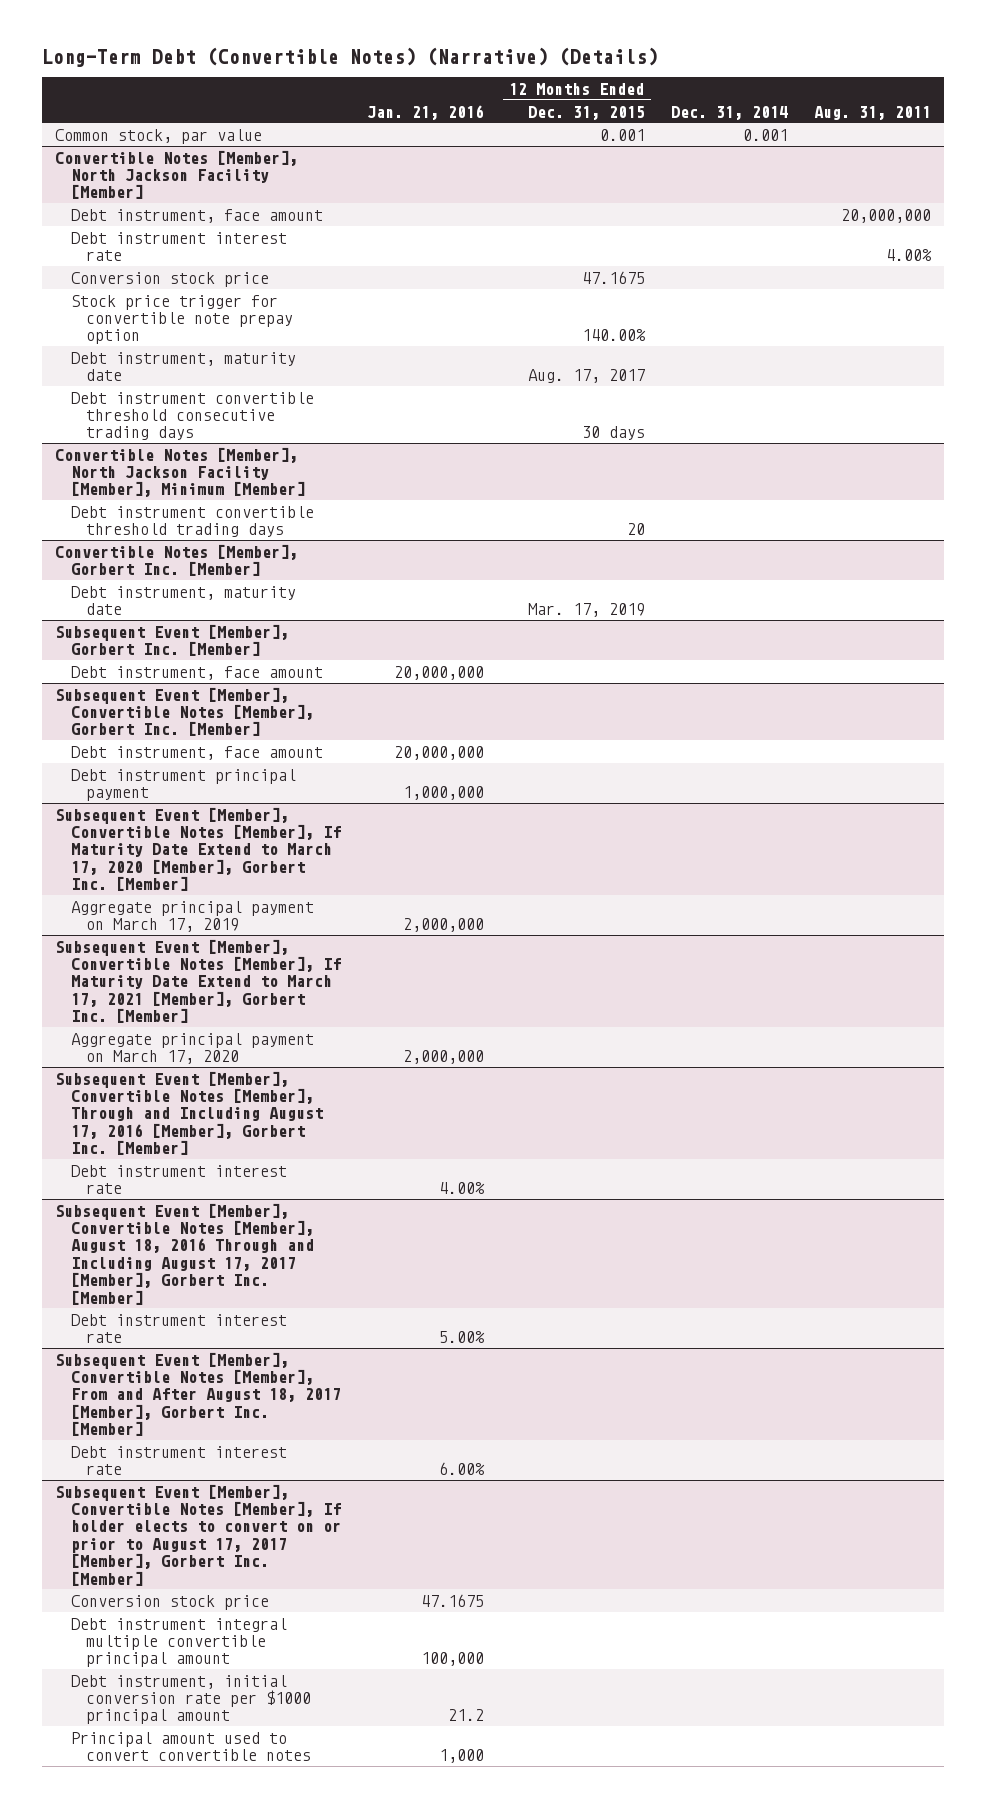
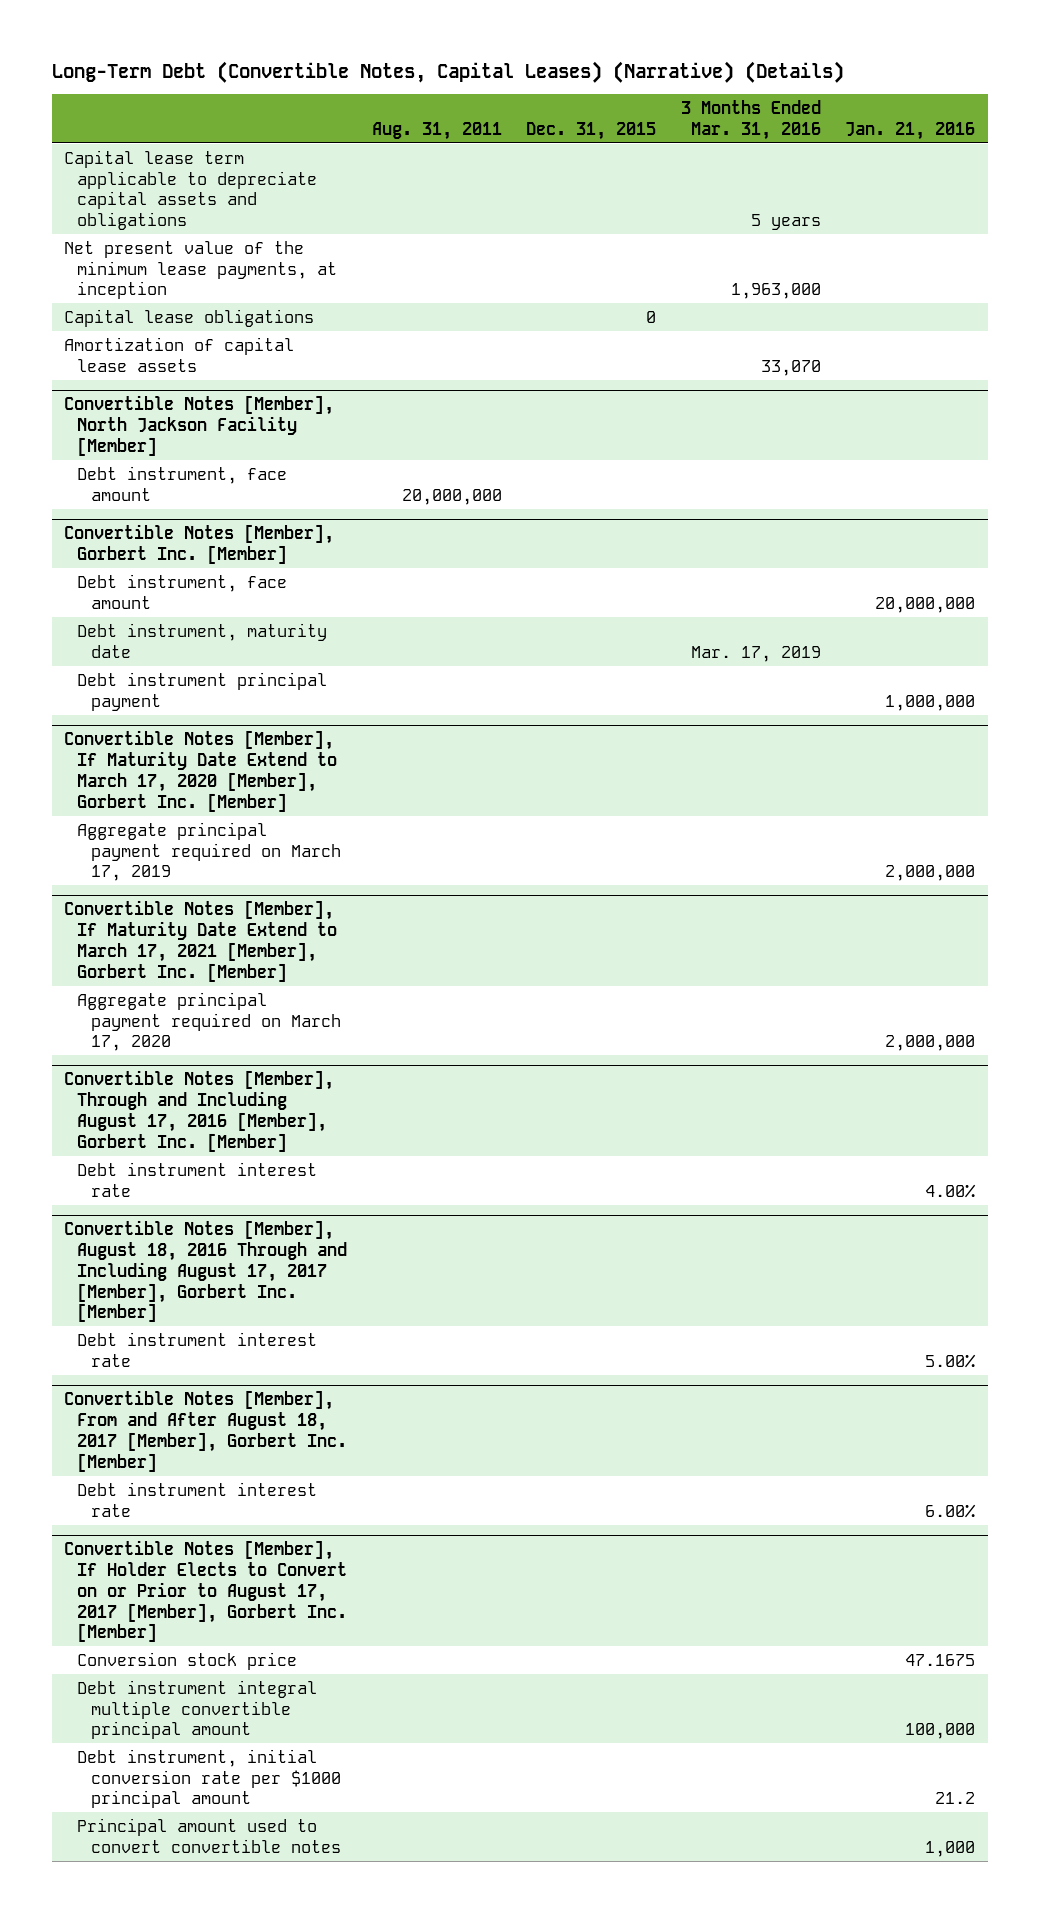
- Long-Term Debt (Convertible Notes) (Narrative) (Details)
+ Long-Term Debt (Convertible Notes, Capital Leases) (Narrative) (Details)
- | Jan. 21, 2016 | 12 Months Ended Dec. 31, 2015 | Dec. 31, 2014 | Aug. 31, 2011
+ | Aug. 31, 2011 | Dec. 31, 2015 | 3 Months Ended Mar. 31, 2016 | Jan. 21, 2016
- Common stock, par value | | 0.001 | 0.001 |
+ Capital lease term applicable to depreciate capital assets and obligations | | | 5 years |
+ Net present value of the minimum lease payments, at inception | | | 1,963,000 |
+ Capital lease obligations | | 0 | |
+ Amortization of capital lease assets | | | 33,070 |
@ Convertible Notes [Member], North Jackson Facility [Member]
- Debt instrument interest rate | | | | 4.00%
- Conversion stock price | | 47.1675 | |
- Stock price trigger for convertible note prepay option | | 140.00% | |
- Debt instrument, maturity date | | Aug. 17, 2017 | |
- Debt instrument convertible threshold consecutive trading days | | 30 days | |
- Convertible Notes [Member], North Jackson Facility [Member], Minimum [Member]
- Debt instrument convertible threshold trading days | | 20 | |
@ Convertible Notes [Member], Gorbert Inc. [Member]
+ Debt instrument, face amount | | | | 20,000,000
- Subsequent Event [Member], Gorbert Inc. [Member]
- Debt instrument, face amount | 20,000,000 | | |
- Subsequent Event [Member], Convertible Notes [Member], Gorbert Inc. [Member]
- Debt instrument, face amount | 20,000,000 | | |
- Debt instrument principal payment | 1,000,000 | | |
- Subsequent Event [Member], Convertible Notes [Member], If Maturity Date Extend to March 17, 2020 [Member], Gorbert Inc. [Member]
- Aggregate principal payment on March 17, 2019 | 2,000,000 | | |
- Subsequent Event [Member], Convertible Notes [Member], If Maturity Date Extend to March 17, 2021 [Member], Gorbert Inc. [Member]
- Aggregate principal payment on March 17, 2020 | 2,000,000 | | |
- Subsequent Event [Member], Convertible Notes [Member], Through and Including August 17, 2016 [Member], Gorbert Inc. [Member]
@ Convertible Notes [Member], Gorbert Inc. [Member]
+ Debt instrument principal payment | | | | 1,000,000
+ Convertible Notes [Member], If Maturity Date Extend to March 17, 2020 [Member], Gorbert Inc. [Member]
+ Aggregate principal payment required on March 17, 2019 | | | | 2,000,000
+ Convertible Notes [Member], If Maturity Date Extend to March 17, 2021 [Member], Gorbert Inc. [Member]
+ Aggregate principal payment required on March 17, 2020 | | | | 2,000,000
+ Convertible Notes [Member], Through and Including August 17, 2016 [Member], Gorbert Inc. [Member]
- Subsequent Event [Member], Convertible Notes [Member], August 18, 2016 Through and Including August 17, 2017 [Member], Gorbert Inc. [Member]
+ Convertible Notes [Member], August 18, 2016 Through and Including August 17, 2017 [Member], Gorbert Inc. [Member]
- Subsequent Event [Member], Convertible Notes [Member], From and After August 18, 2017 [Member], Gorbert Inc. [Member]
+ Convertible Notes [Member], From and After August 18, 2017 [Member], Gorbert Inc. [Member]
- Subsequent Event [Member], Convertible Notes [Member], If holder elects to convert on or prior to August 17, 2017 [Member], Gorbert Inc. [Member]
+ Convertible Notes [Member], If Holder Elects to Convert on or Prior to August 17, 2017 [Member], Gorbert Inc. [Member]

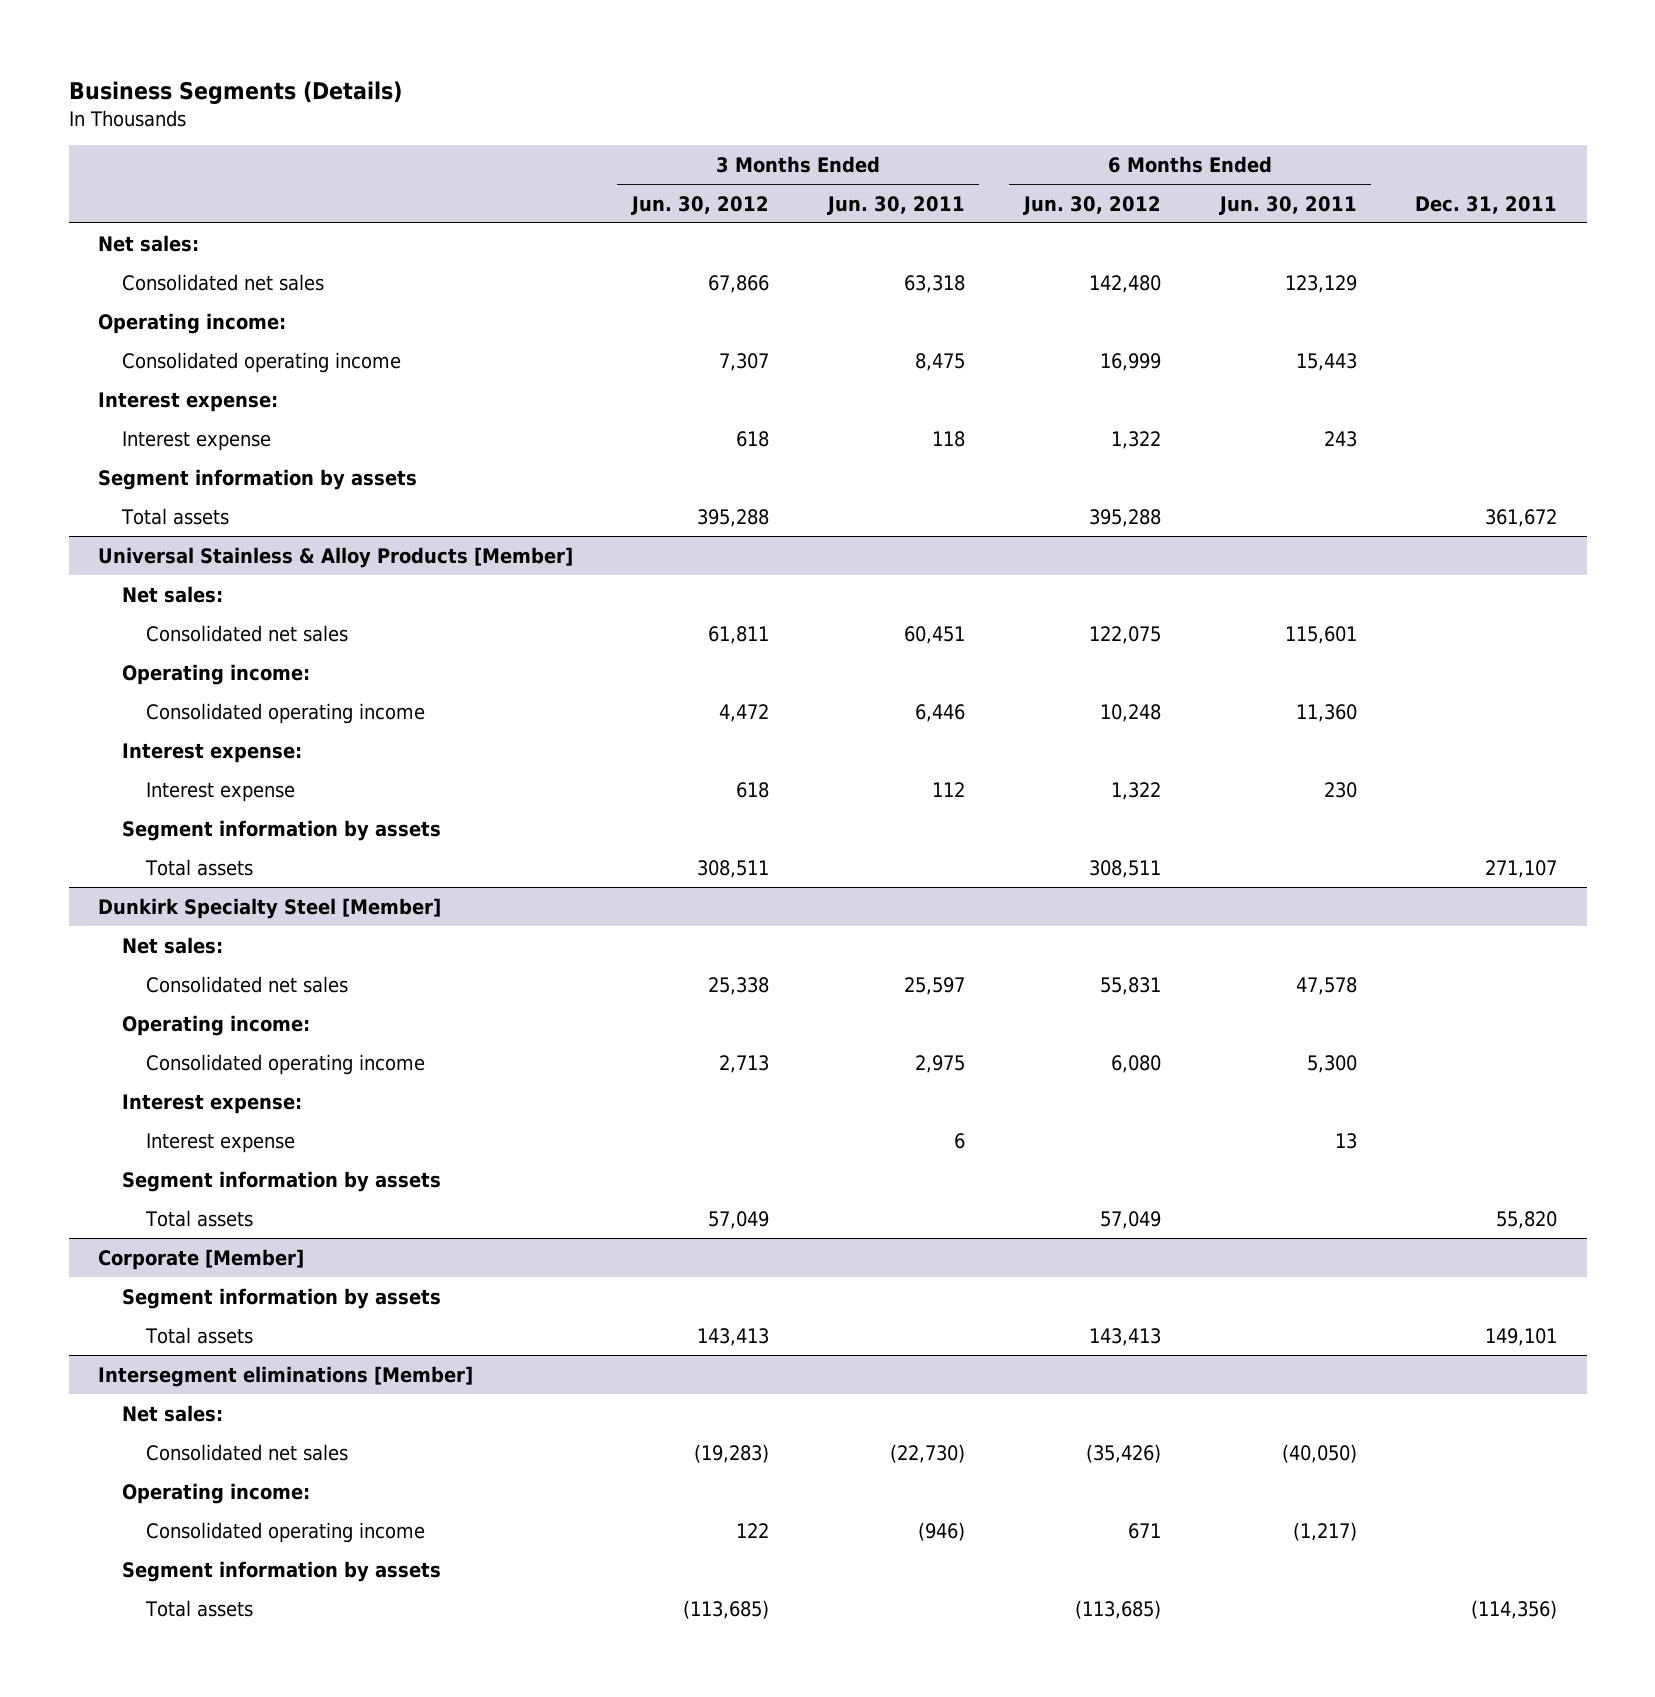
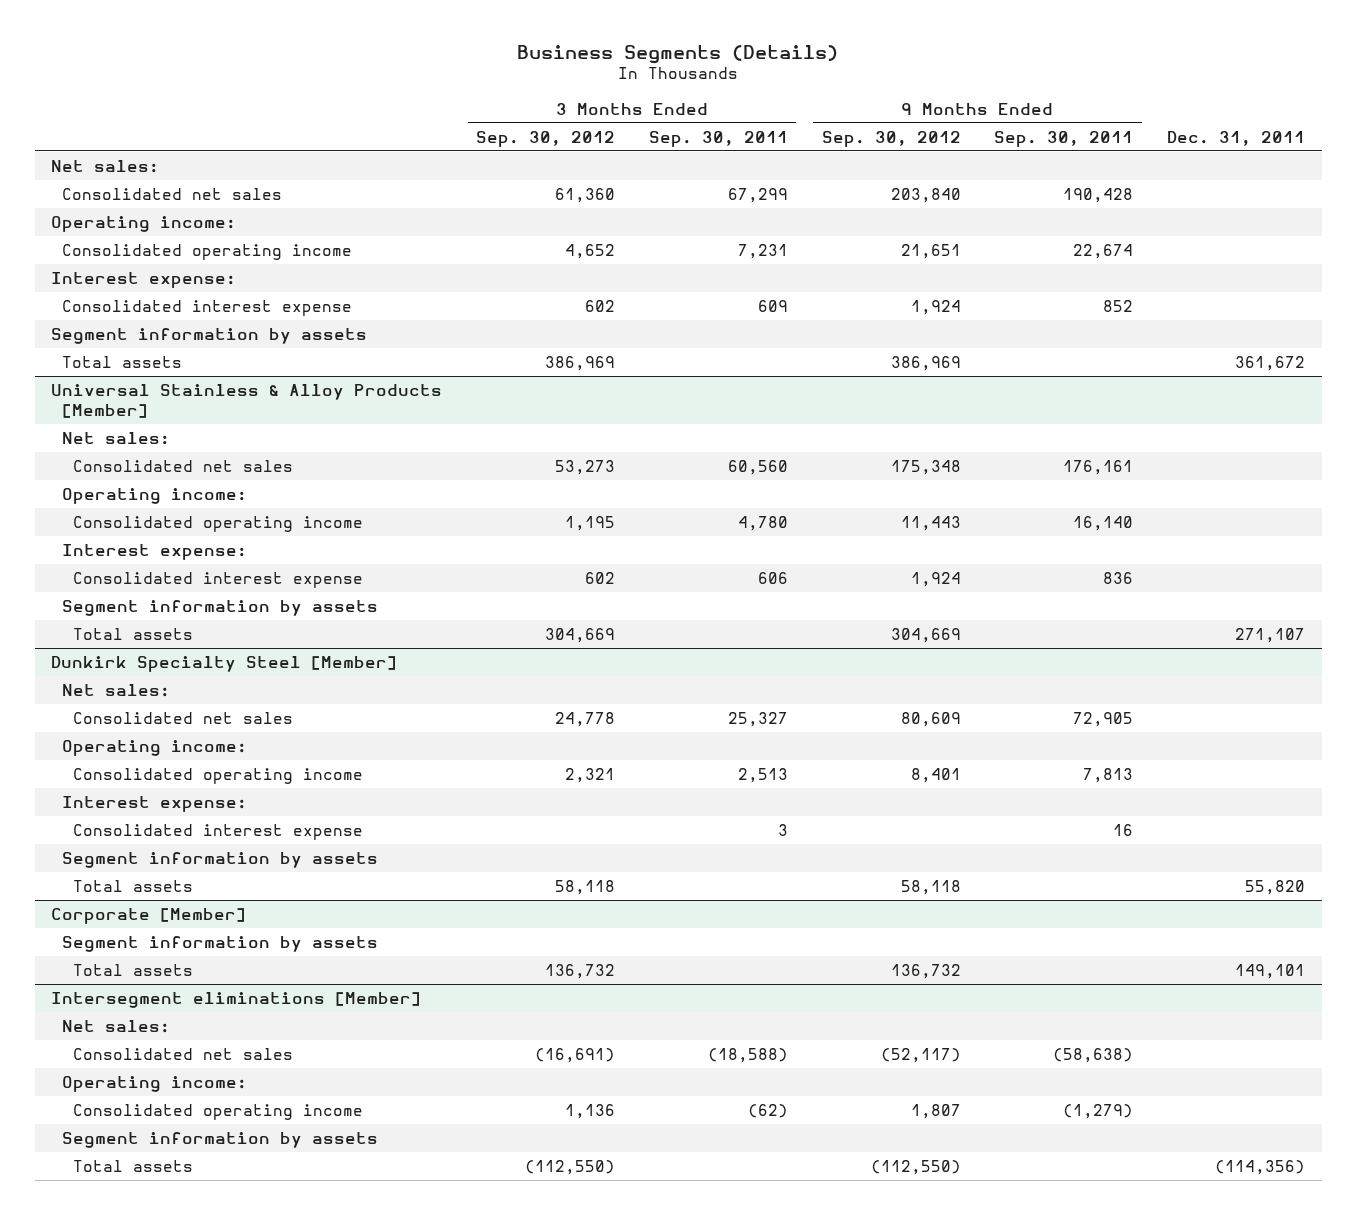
- | 3 Months Ended Jun. 30, 2012 | 3 Months Ended Jun. 30, 2011 | 6 Months Ended Jun. 30, 2012 | 6 Months Ended Jun. 30, 2011 | Dec. 31, 2011
+ | 3 Months Ended Sep. 30, 2012 | 3 Months Ended Sep. 30, 2011 | 9 Months Ended Sep. 30, 2012 | 9 Months Ended Sep. 30, 2011 | Dec. 31, 2011
- Interest expense | 618 | 118 | 1,322 | 243 |
+ Consolidated interest expense | 602 | 609 | 1,924 | 852 |
@ Universal Stainless & Alloy Products [Member]
- Interest expense | 618 | 112 | 1,322 | 230 |
+ Consolidated interest expense | 602 | 606 | 1,924 | 836 |
@ Dunkirk Specialty Steel [Member]
- Interest expense | | 6 | | 13 |
+ Consolidated interest expense | | 3 | | 16 |

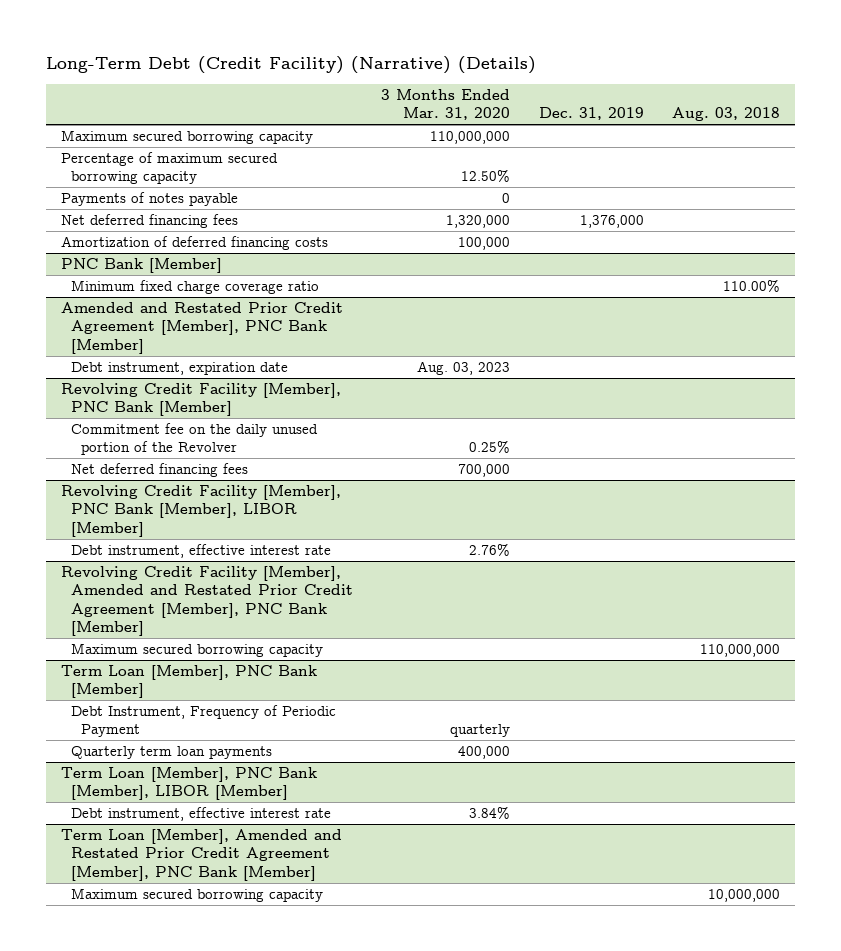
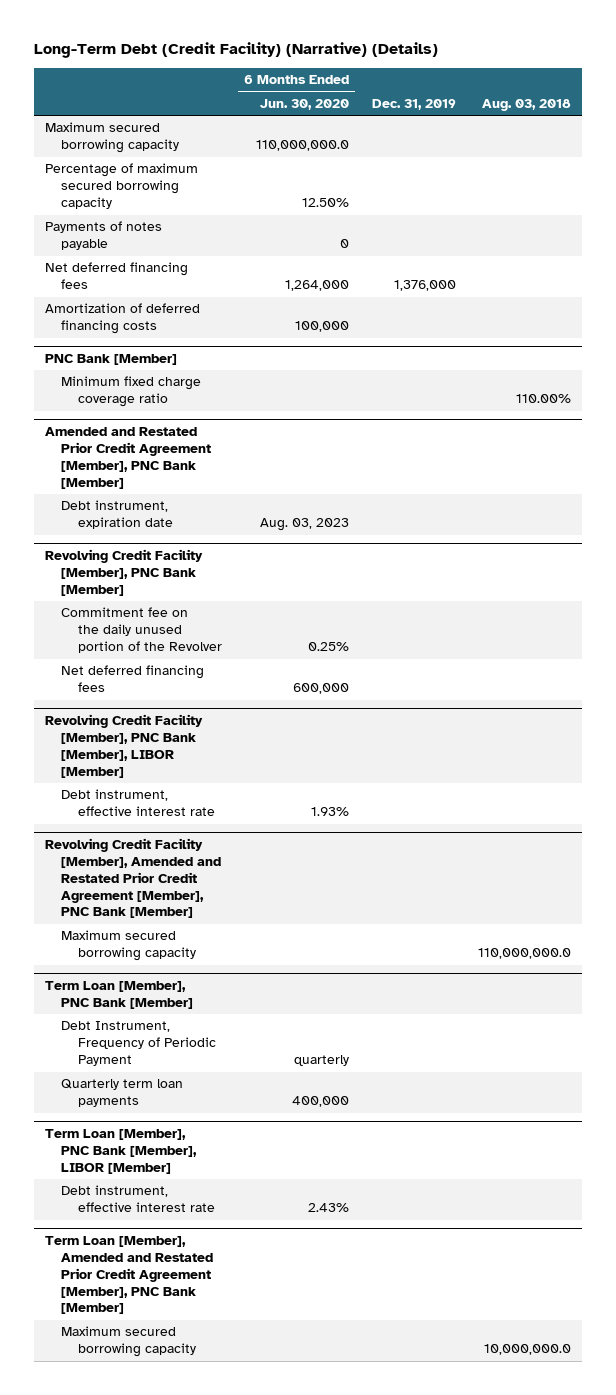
- | 3 Months Ended Mar. 31, 2020 | Dec. 31, 2019 | Aug. 03, 2018
+ | 6 Months Ended Jun. 30, 2020 | Dec. 31, 2019 | Aug. 03, 2018
@ Revolving Credit Facility [Member], Amended and Restated Prior Credit Agreement [Member], PNC Bank [Member]
- Maximum secured borrowing capacity | | | 110,000,000
+ Maximum secured borrowing capacity | | | 110,000,000.0
@ Term Loan [Member], Amended and Restated Prior Credit Agreement [Member], PNC Bank [Member]
- Maximum secured borrowing capacity | | | 10,000,000
+ Maximum secured borrowing capacity | | | 10,000,000.0

